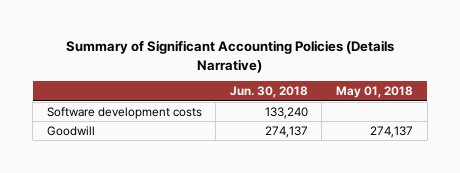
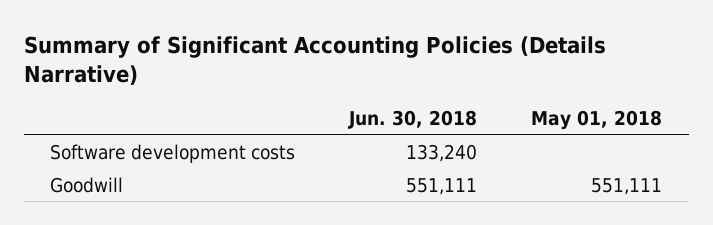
- Goodwill | 274,137 | 274,137
+ Goodwill | 551,111 | 551,111

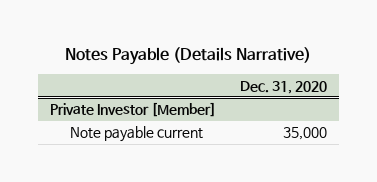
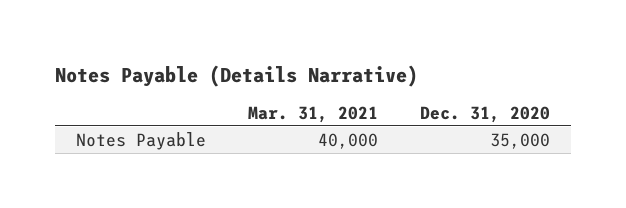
- | Dec. 31, 2020
+ | Mar. 31, 2021 | Dec. 31, 2020
- Private Investor [Member]
- Note payable current | 35,000
+ Notes Payable | 40,000 | 35,000

